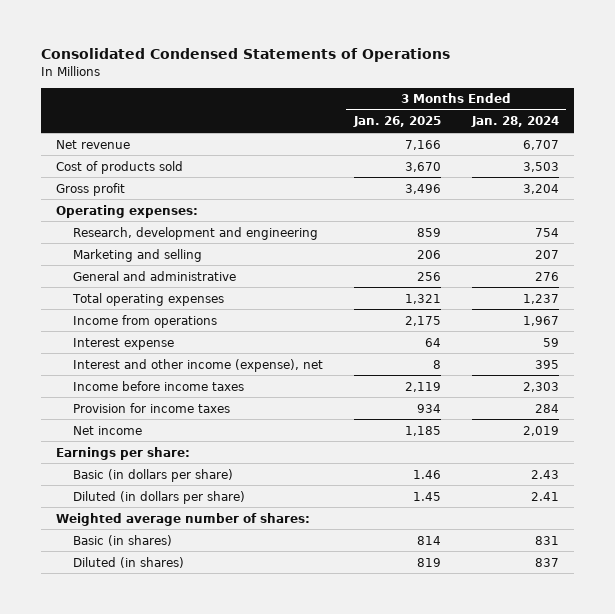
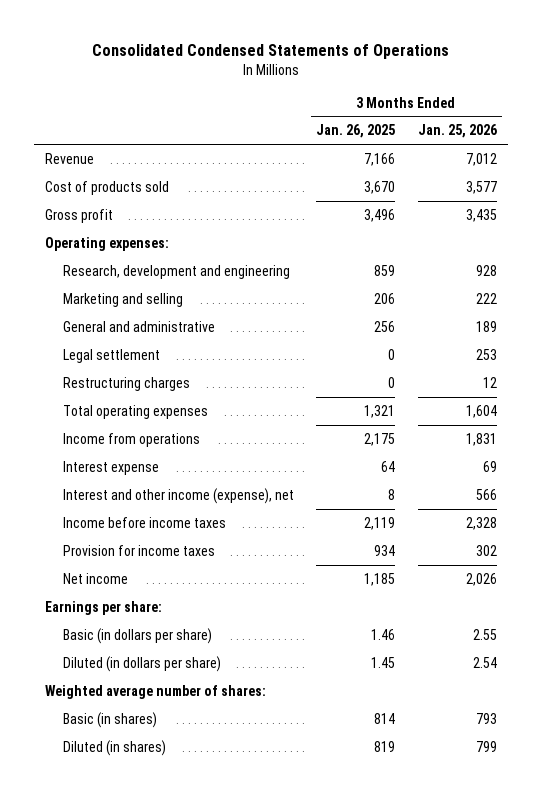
- | 3 Months Ended Jan. 26, 2025 | 3 Months Ended Jan. 28, 2024
+ | 3 Months Ended Jan. 26, 2025 | 3 Months Ended Jan. 25, 2026
- Net revenue | 7,166 | 6,707
+ Revenue | 7,166 | 7,012
+ Legal settlement | 0 | 253
+ Restructuring charges | 0 | 12

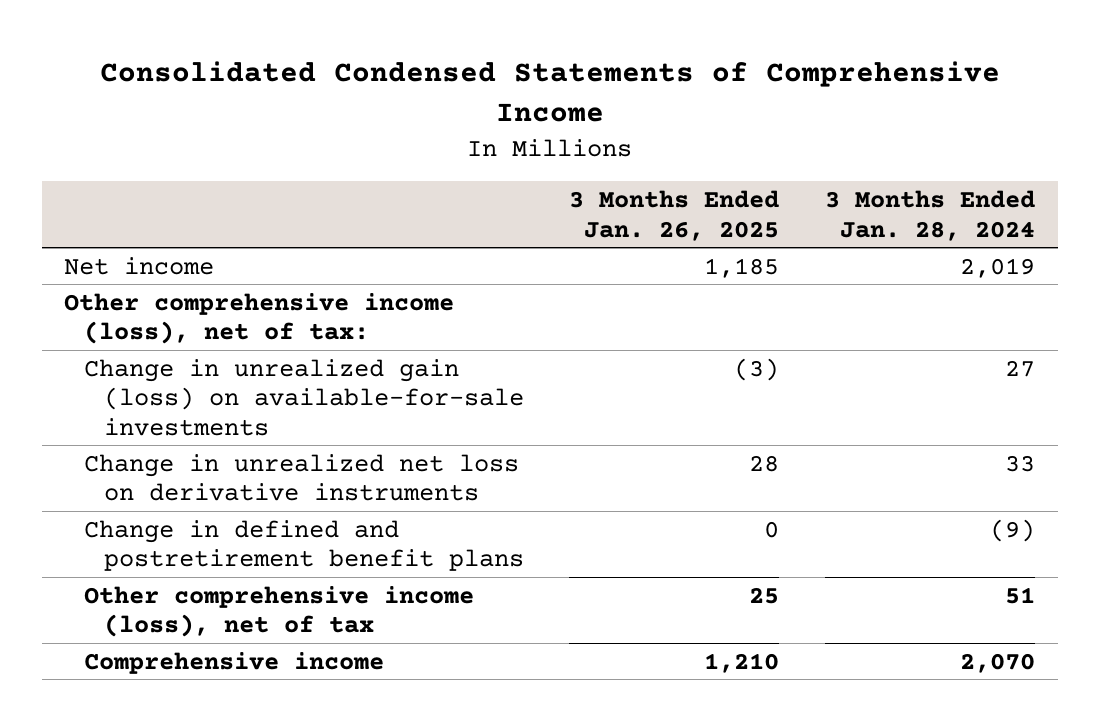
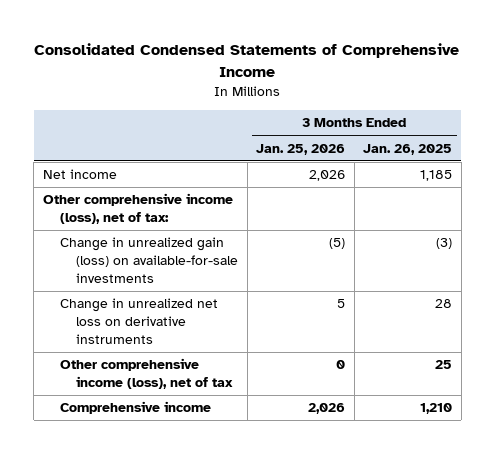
- | 3 Months Ended Jan. 26, 2025 | 3 Months Ended Jan. 28, 2024
+ | 3 Months Ended Jan. 25, 2026 | 3 Months Ended Jan. 26, 2025
- Change in defined and postretirement benefit plans | 0 | (9)

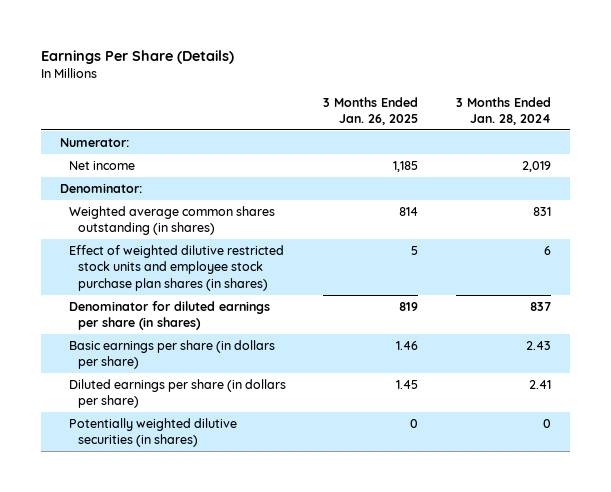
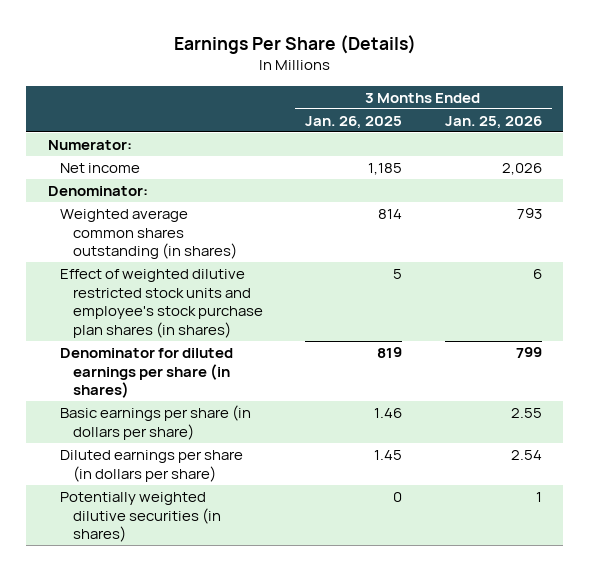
- | 3 Months Ended Jan. 26, 2025 | 3 Months Ended Jan. 28, 2024
+ | 3 Months Ended Jan. 26, 2025 | 3 Months Ended Jan. 25, 2026
- Effect of weighted dilutive restricted stock units and employee stock purchase plan shares (in shares) | 5 | 6
+ Effect of weighted dilutive restricted stock units and employee's stock purchase plan shares (in shares) | 5 | 6

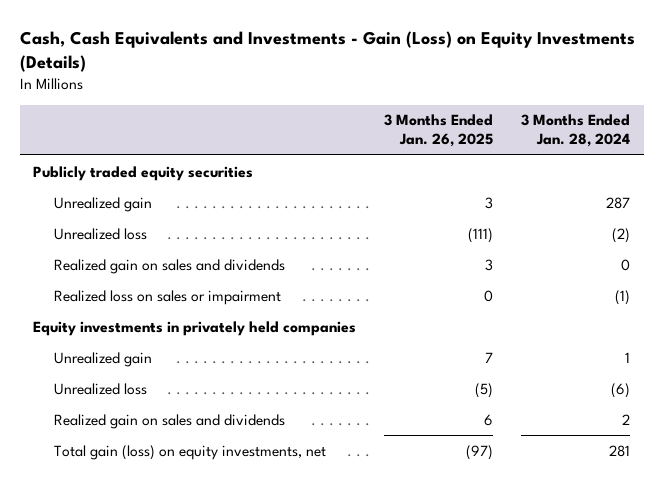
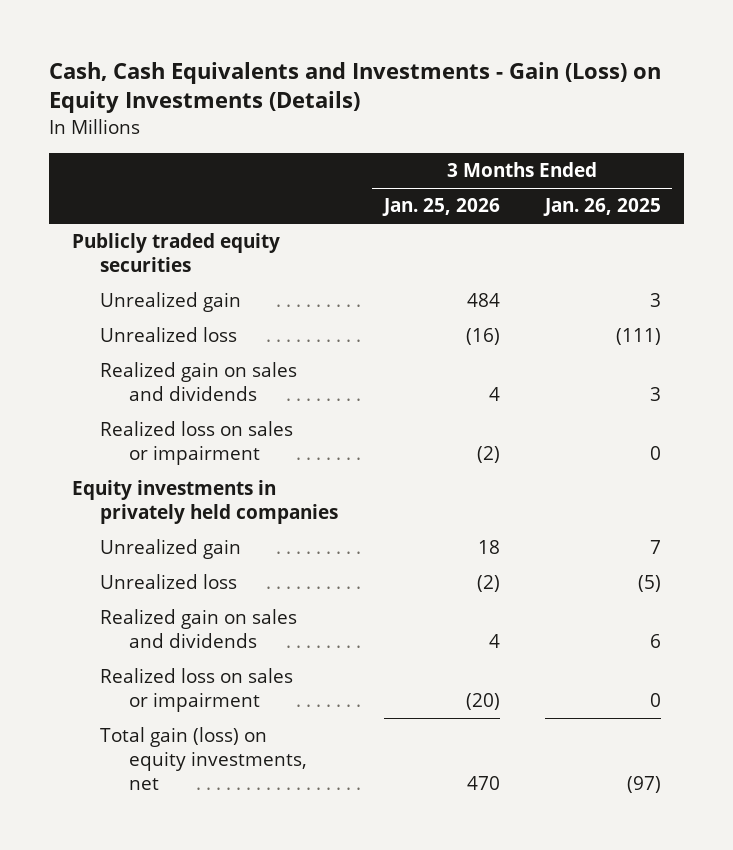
- | 3 Months Ended Jan. 26, 2025 | 3 Months Ended Jan. 28, 2024
+ | 3 Months Ended Jan. 25, 2026 | 3 Months Ended Jan. 26, 2025
+ Realized loss on sales or impairment | (20) | 0

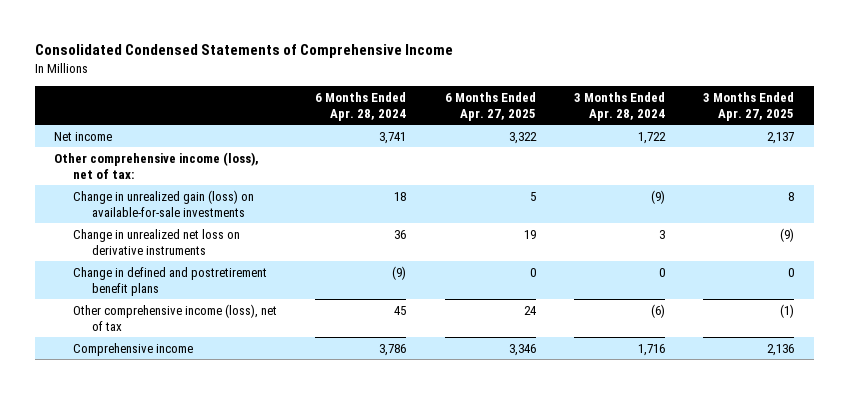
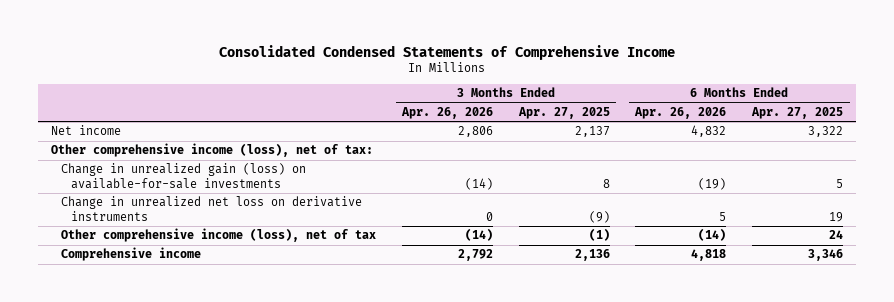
- | 6 Months Ended Apr. 28, 2024 | 6 Months Ended Apr. 27, 2025 | 3 Months Ended Apr. 28, 2024 | 3 Months Ended Apr. 27, 2025
+ | 3 Months Ended Apr. 26, 2026 | 3 Months Ended Apr. 27, 2025 | 6 Months Ended Apr. 26, 2026 | 6 Months Ended Apr. 27, 2025
- Change in defined and postretirement benefit plans | (9) | 0 | 0 | 0

